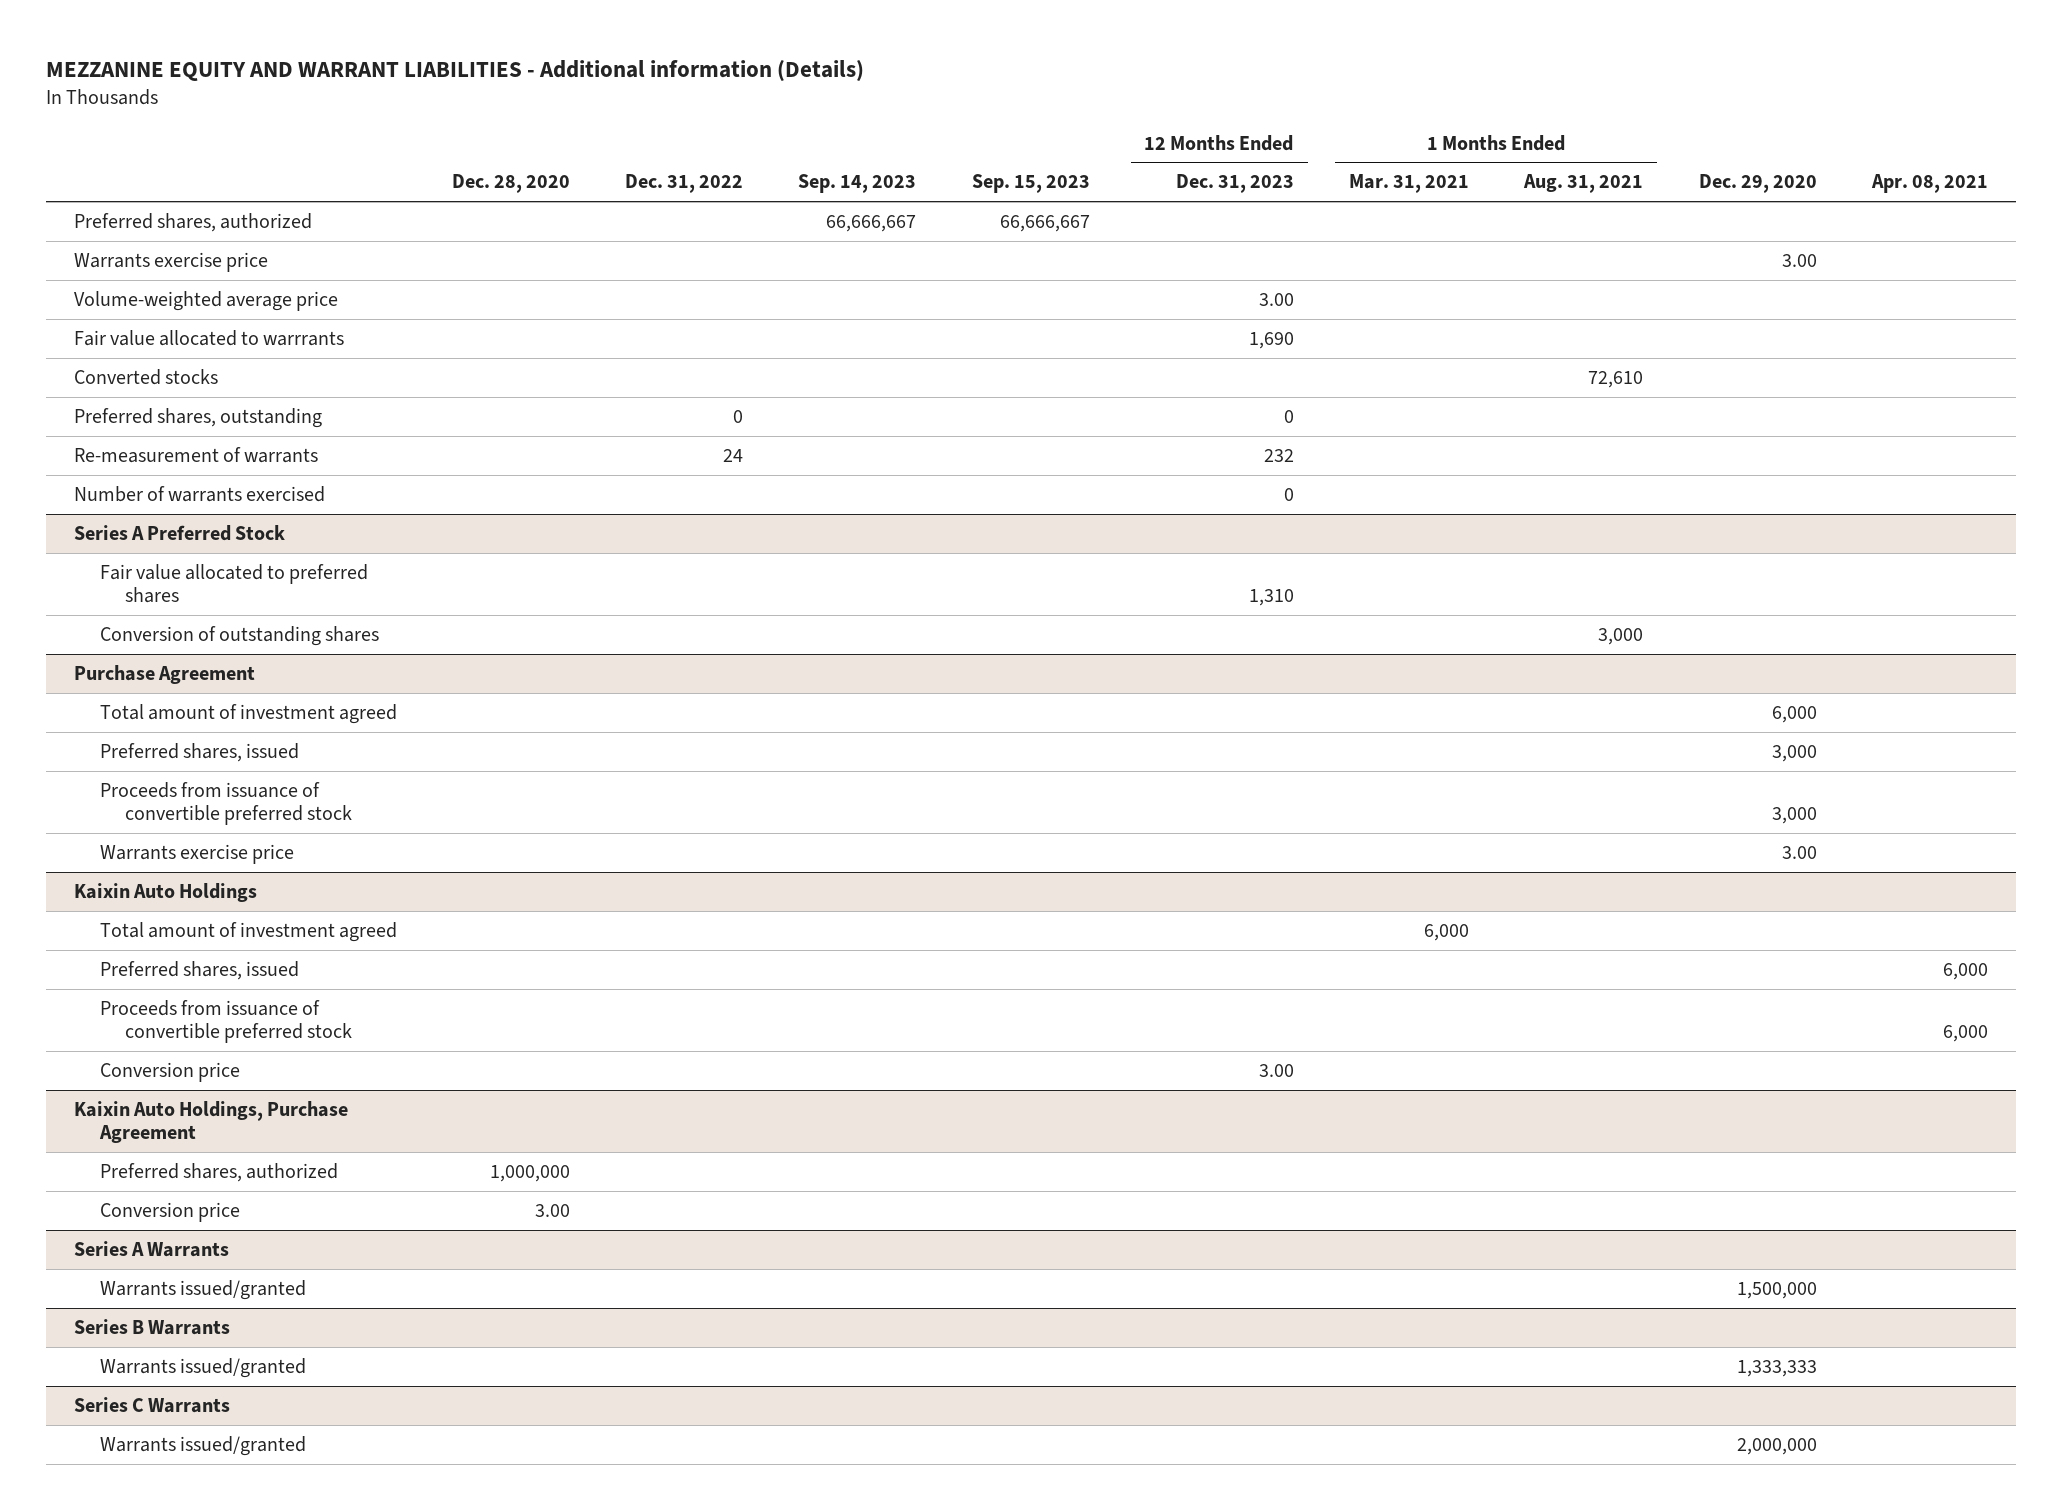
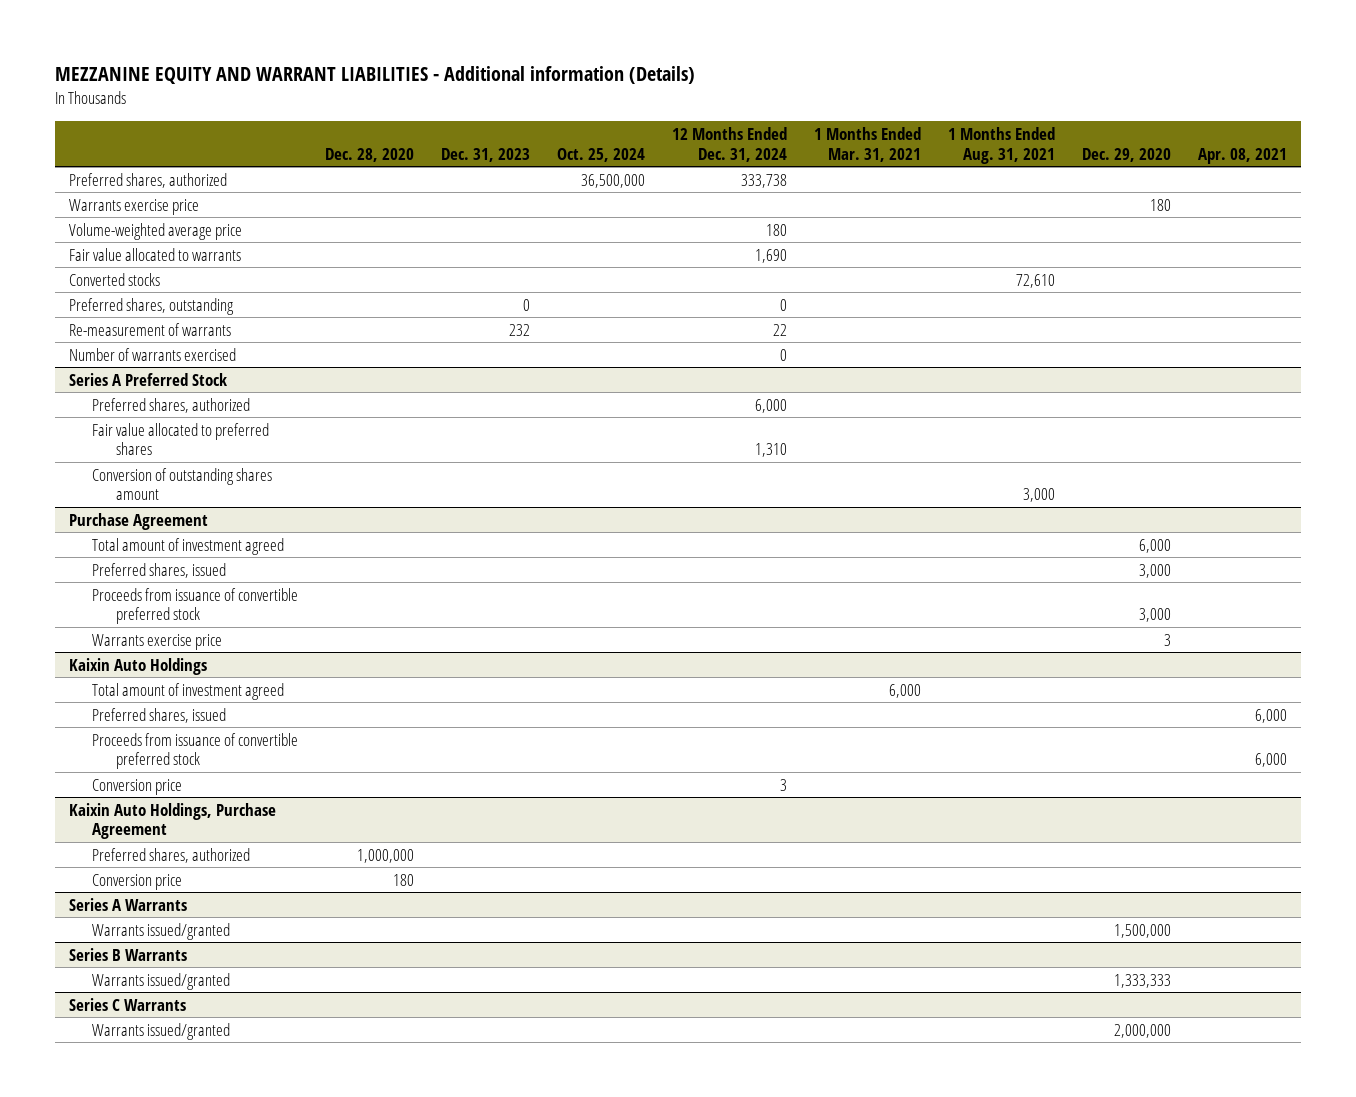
- | Dec. 28, 2020 | Dec. 31, 2022 | Sep. 14, 2023 | Sep. 15, 2023 | 12 Months Ended Dec. 31, 2023 | 1 Months Ended Mar. 31, 2021 | 1 Months Ended Aug. 31, 2021 | Dec. 29, 2020 | Apr. 08, 2021
+ | Dec. 28, 2020 | Dec. 31, 2023 | Oct. 25, 2024 | 12 Months Ended Dec. 31, 2024 | 1 Months Ended Mar. 31, 2021 | 1 Months Ended Aug. 31, 2021 | Dec. 29, 2020 | Apr. 08, 2021
- Warrants exercise price | | | | | | | | 3.00 |
+ Warrants exercise price | | | | | | | 180 |
- Fair value allocated to warrrants | | | | | 1,690 | | | |
+ Fair value allocated to warrants | | | | 1,690 | | | |
@ Series A Preferred Stock
+ Preferred shares, authorized | | | | 6,000 | | | |
- Conversion of outstanding shares | | | | | | | 3,000 | |
+ Conversion of outstanding shares amount | | | | | | 3,000 | |
@ Purchase Agreement
- Warrants exercise price | | | | | | | | 3.00 |
+ Warrants exercise price | | | | | | | 3 |
@ Kaixin Auto Holdings, Purchase Agreement
- Conversion price | 3.00 | | | | | | | |
+ Conversion price | 180 | | | | | | |

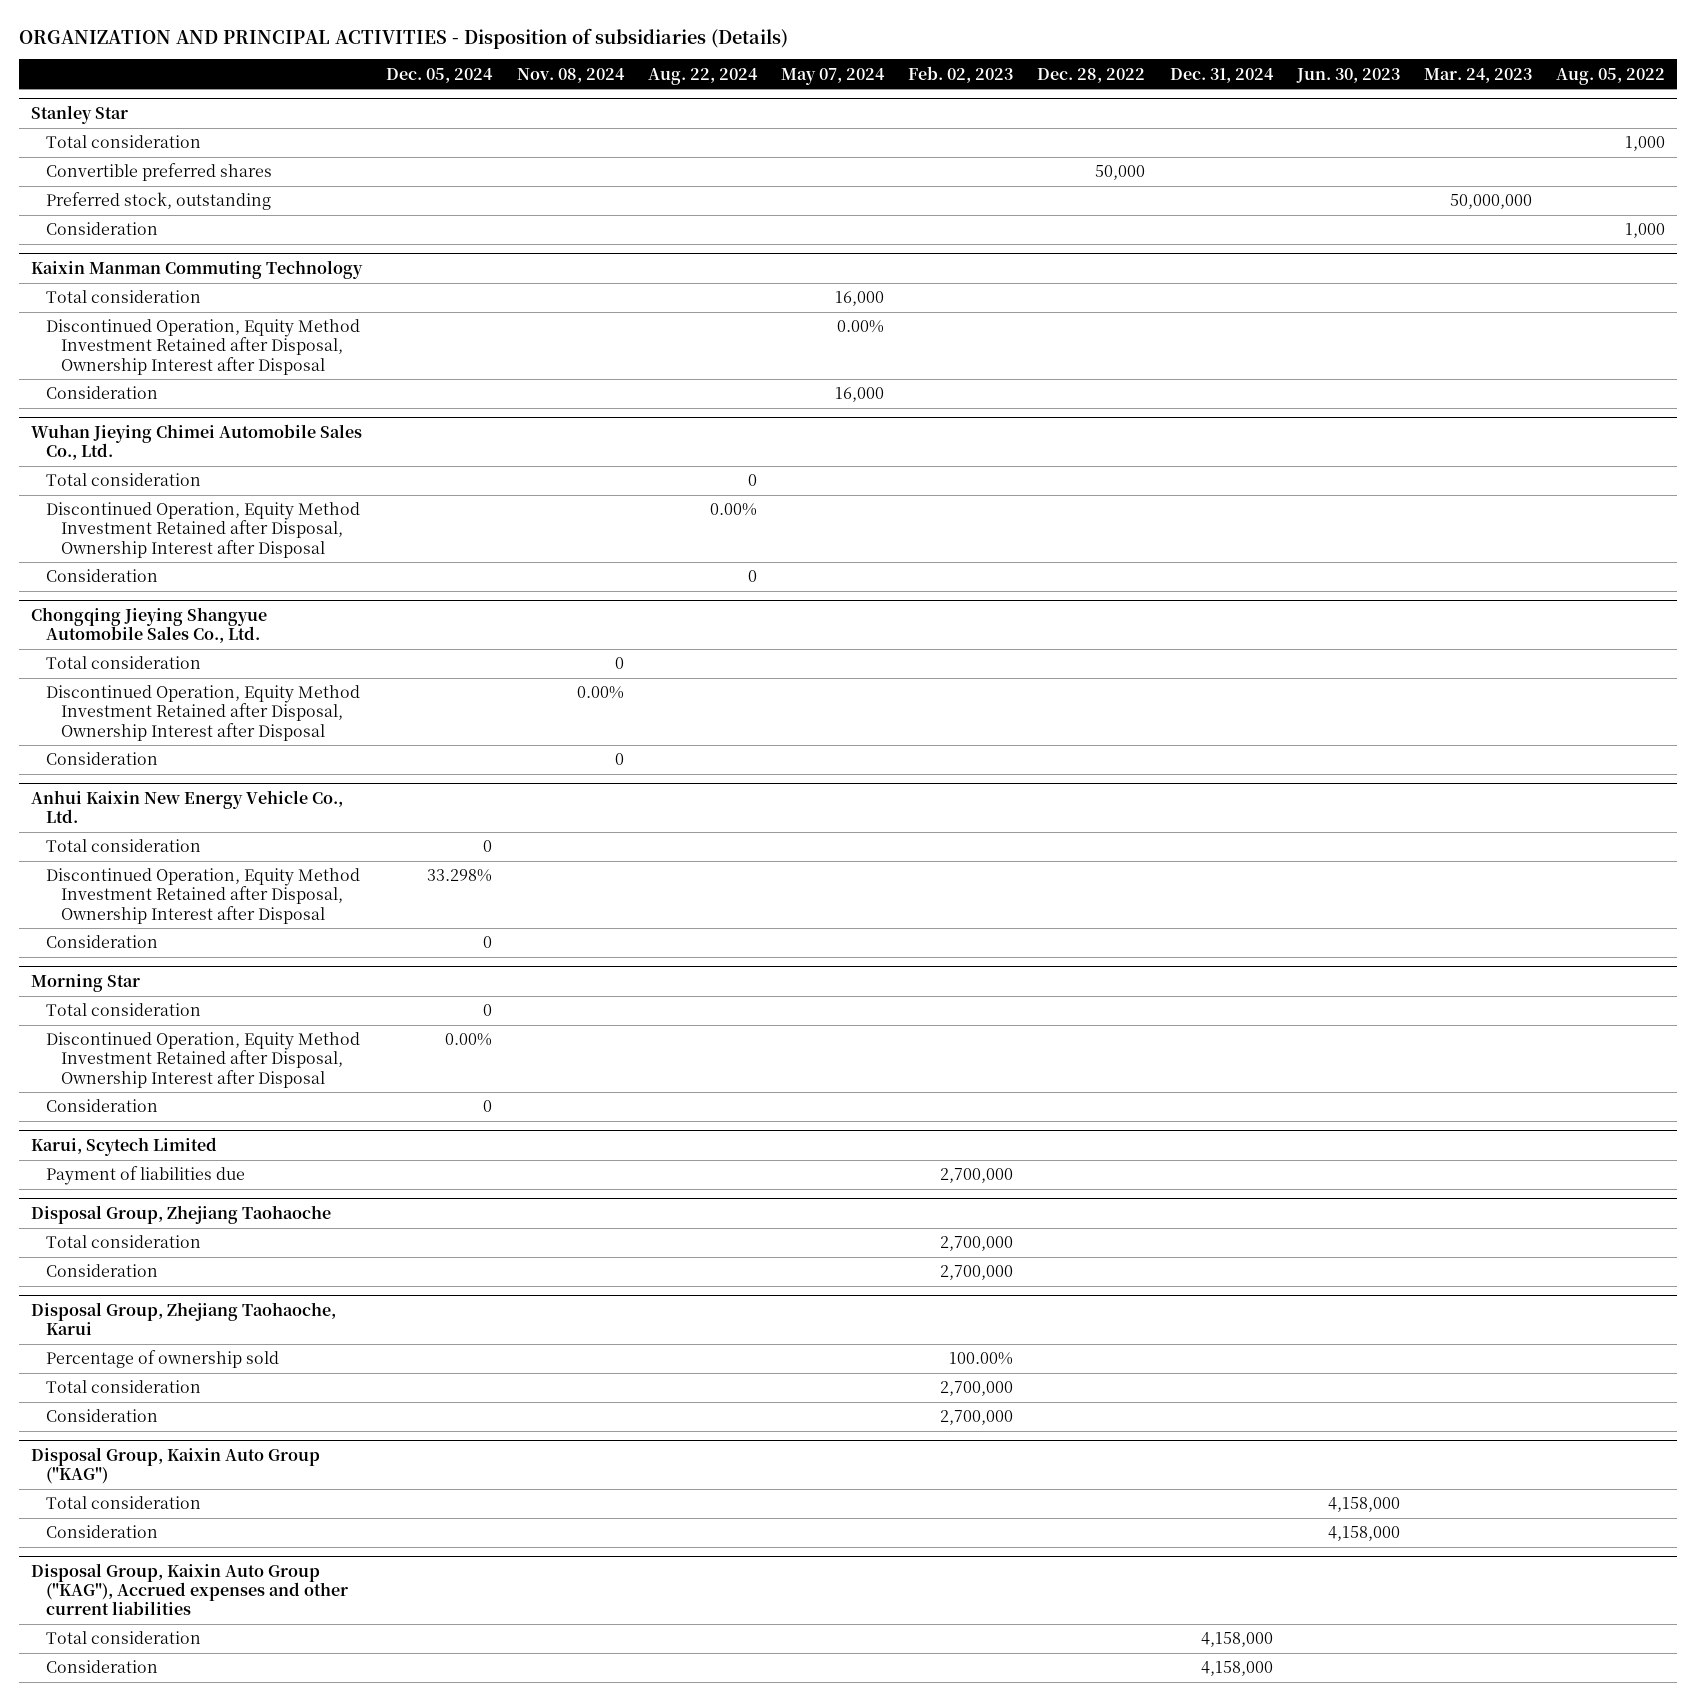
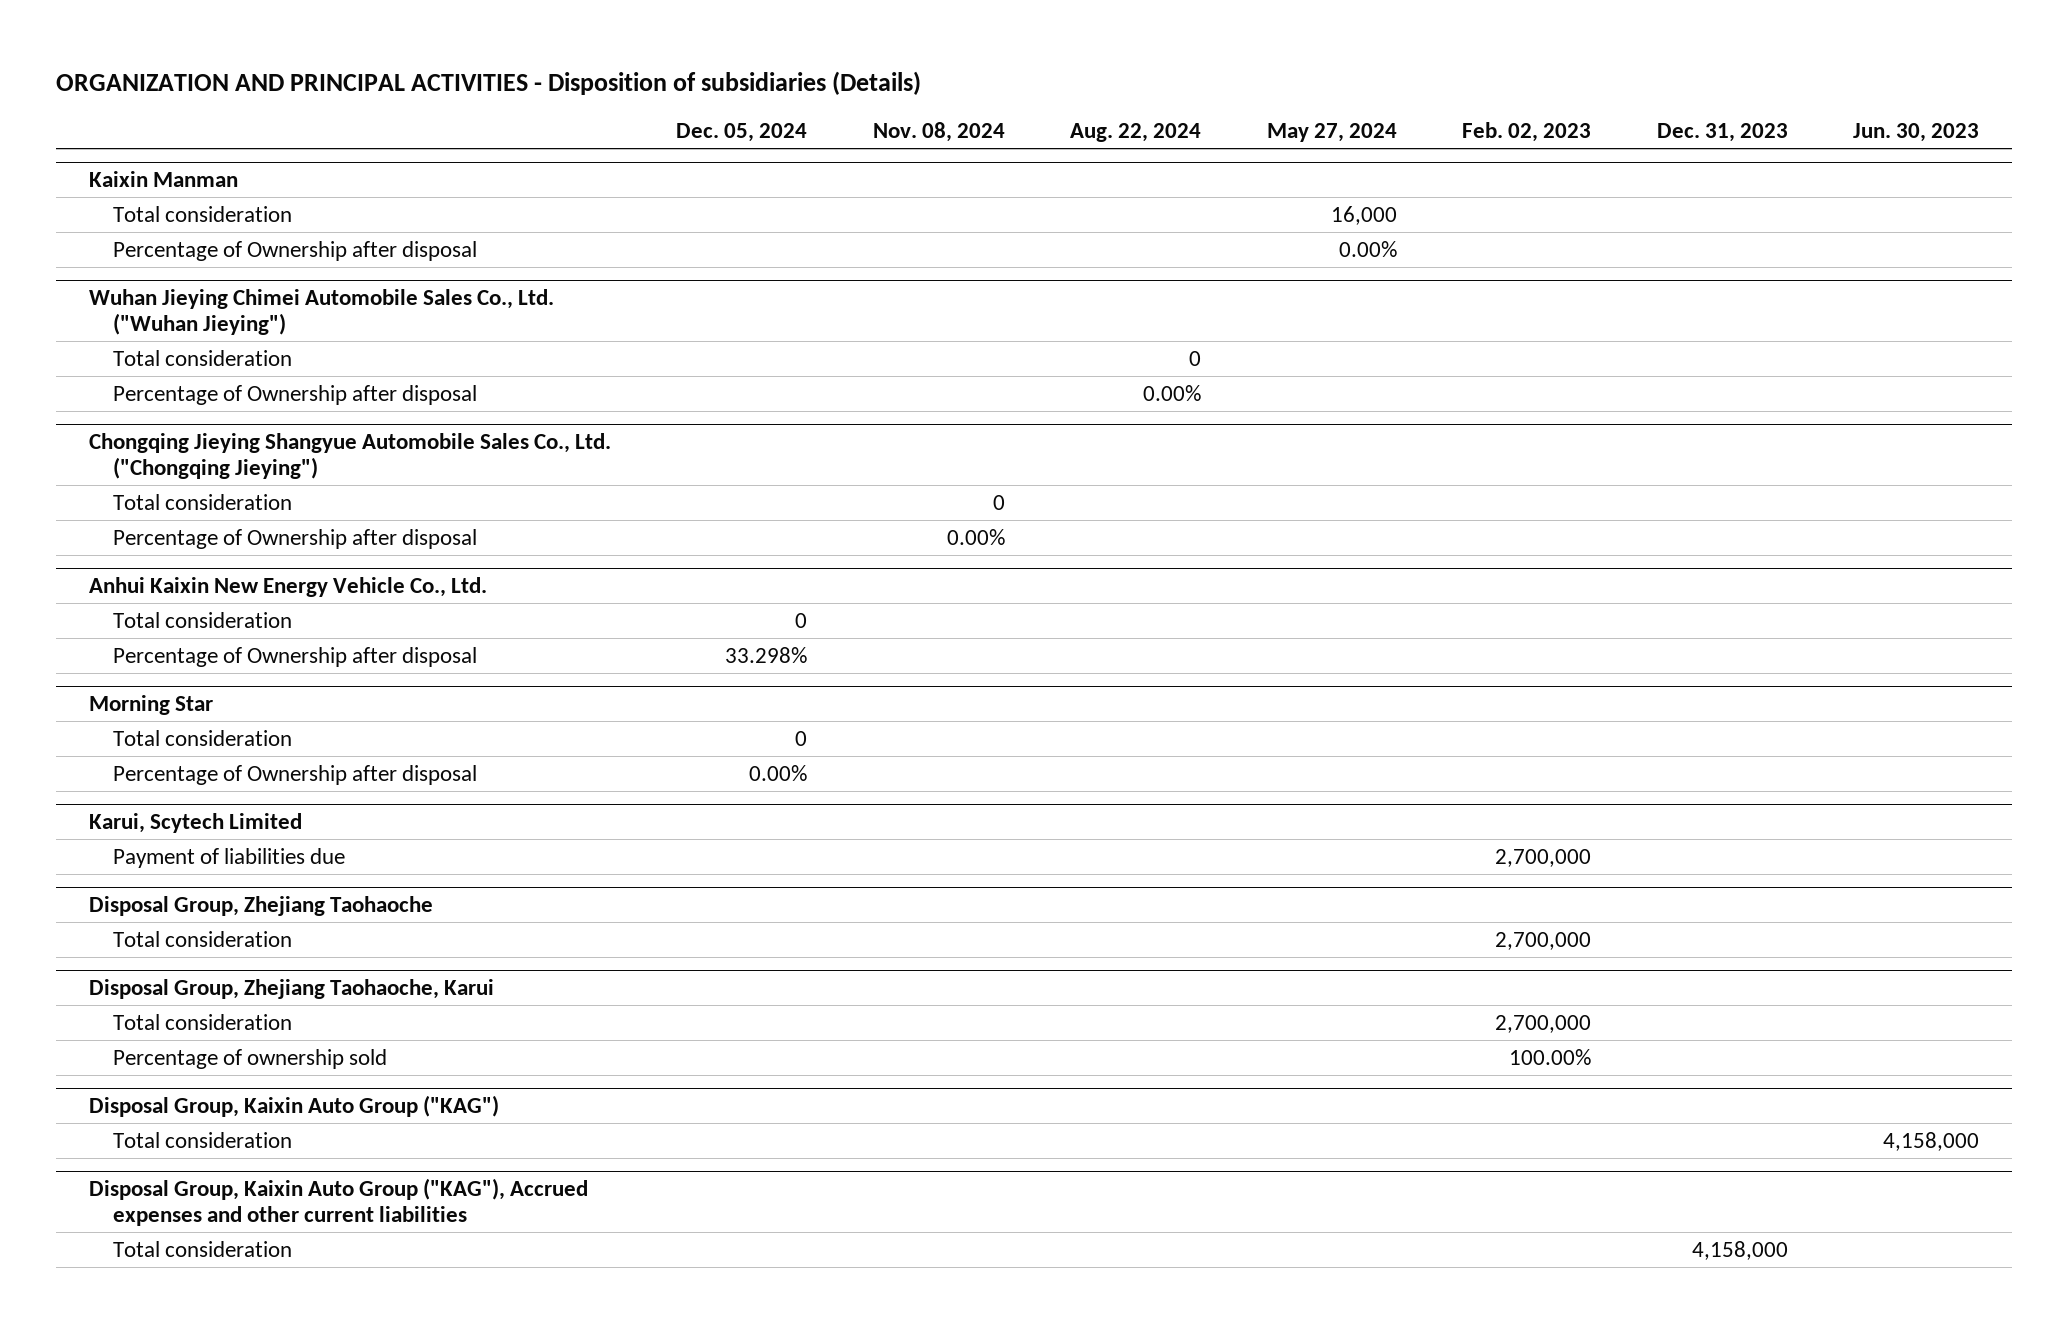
- | Dec. 05, 2024 | Nov. 08, 2024 | Aug. 22, 2024 | May 07, 2024 | Feb. 02, 2023 | Dec. 28, 2022 | Dec. 31, 2024 | Jun. 30, 2023 | Mar. 24, 2023 | Aug. 05, 2022
+ | Dec. 05, 2024 | Nov. 08, 2024 | Aug. 22, 2024 | May 27, 2024 | Feb. 02, 2023 | Dec. 31, 2023 | Jun. 30, 2023
- Stanley Star
- Total consideration | | | | | | | | | | 1,000
- Convertible preferred shares | | | | | | 50,000 | | | |
- Preferred stock, outstanding | | | | | | | | | 50,000,000 |
- Consideration | | | | | | | | | | 1,000
- Kaixin Manman Commuting Technology
+ Kaixin Manman
- Discontinued Operation, Equity Method Investment Retained after Disposal, Ownership Interest after Disposal | | | | 0.00% | | | | | |
- Consideration | | | | 16,000 | | | | | |
- Wuhan Jieying Chimei Automobile Sales Co., Ltd.
+ Percentage of Ownership after disposal | | | | 0.00% | | |
+ Wuhan Jieying Chimei Automobile Sales Co., Ltd. ("Wuhan Jieying")
- Discontinued Operation, Equity Method Investment Retained after Disposal, Ownership Interest after Disposal | | | 0.00% | | | | | | |
- Consideration | | | 0 | | | | | | |
- Chongqing Jieying Shangyue Automobile Sales Co., Ltd.
+ Percentage of Ownership after disposal | | | 0.00% | | | |
+ Chongqing Jieying Shangyue Automobile Sales Co., Ltd. ("Chongqing Jieying")
- Discontinued Operation, Equity Method Investment Retained after Disposal, Ownership Interest after Disposal | | 0.00% | | | | | | | |
- Consideration | | 0 | | | | | | | |
+ Percentage of Ownership after disposal | | 0.00% | | | | |
@ Anhui Kaixin New Energy Vehicle Co., Ltd.
- Discontinued Operation, Equity Method Investment Retained after Disposal, Ownership Interest after Disposal | 33.298% | | | | | | | | |
- Consideration | 0 | | | | | | | | |
+ Percentage of Ownership after disposal | 33.298% | | | | | |
@ Morning Star
- Discontinued Operation, Equity Method Investment Retained after Disposal, Ownership Interest after Disposal | 0.00% | | | | | | | | |
- Consideration | 0 | | | | | | | | |
+ Percentage of Ownership after disposal | 0.00% | | | | | |
@ Disposal Group, Zhejiang Taohaoche
- Consideration | | | | | 2,700,000 | | | | |
@ Disposal Group, Zhejiang Taohaoche, Karui
- Consideration | | | | | 2,700,000 | | | | |
moved down: Percentage of ownership sold | | | | | 100.00% | |
@ Disposal Group, Kaixin Auto Group ("KAG")
- Consideration | | | | | | | | 4,158,000 | |
@ Disposal Group, Kaixin Auto Group ("KAG"), Accrued expenses and other current liabilities
- Consideration | | | | | | | 4,158,000 | | |

